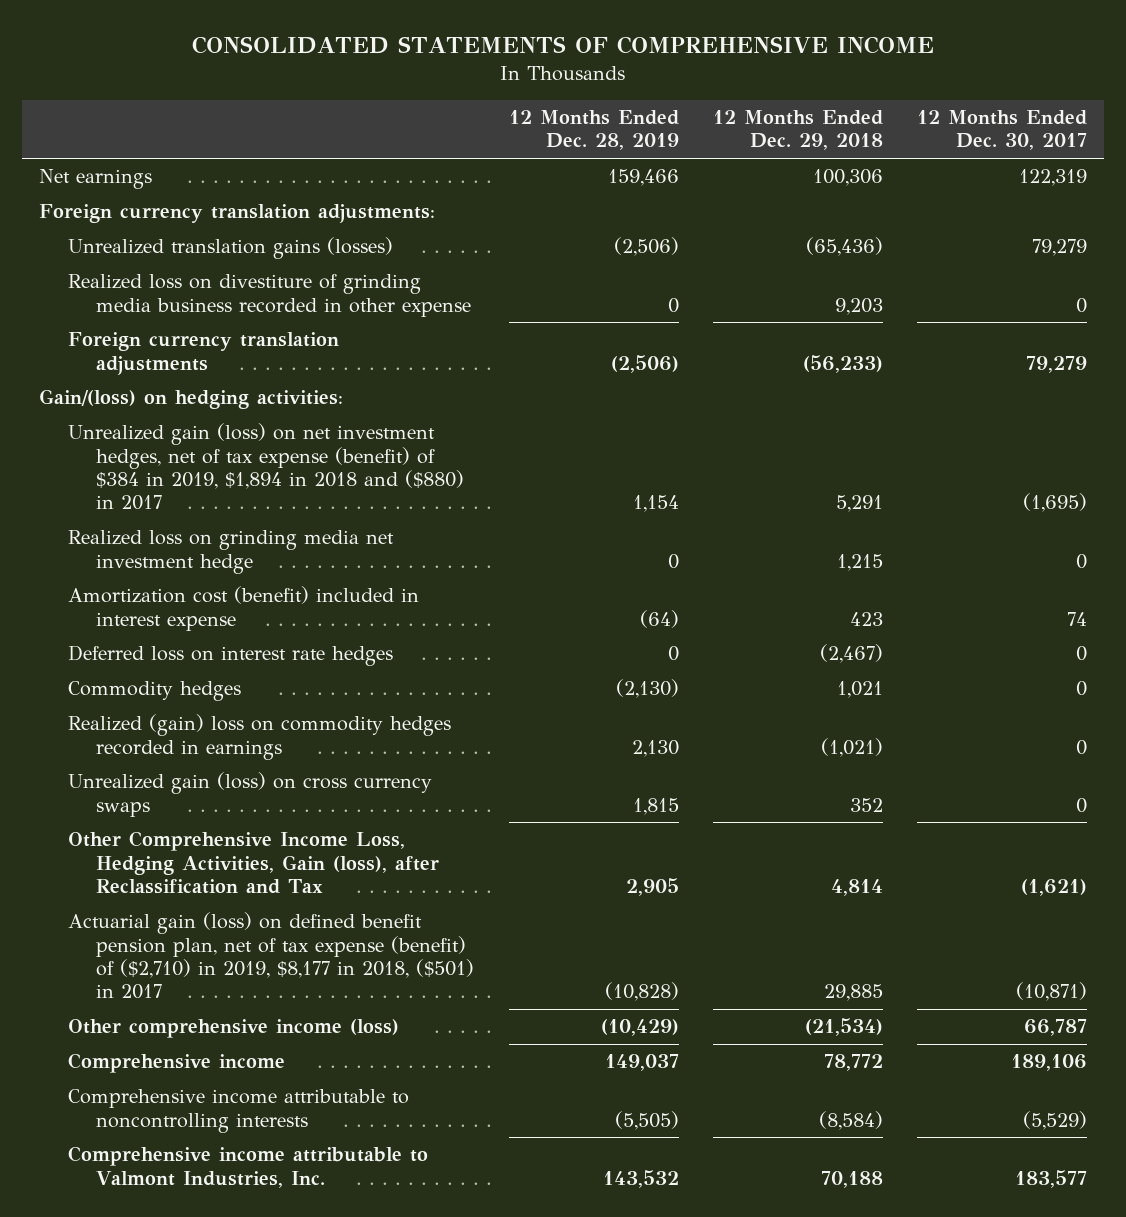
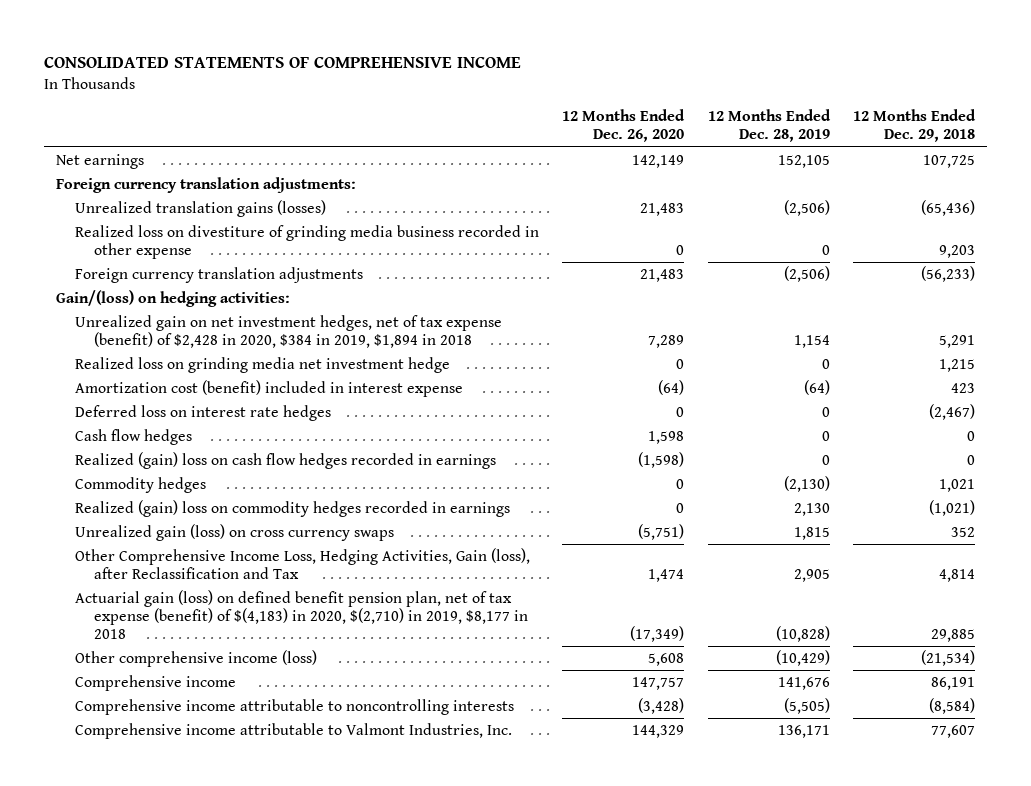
- | 12 Months Ended Dec. 28, 2019 | 12 Months Ended Dec. 29, 2018 | 12 Months Ended Dec. 30, 2017
+ | 12 Months Ended Dec. 26, 2020 | 12 Months Ended Dec. 28, 2019 | 12 Months Ended Dec. 29, 2018
- Net earnings | 159,466 | 100,306 | 122,319
+ Net earnings | 142,149 | 152,105 | 107,725
- Unrealized gain (loss) on net investment hedges, net of tax expense (benefit) of $384 in 2019, $1,894 in 2018 and ($880) in 2017 | 1,154 | 5,291 | (1,695)
+ Unrealized gain on net investment hedges, net of tax expense (benefit) of $2,428 in 2020, $384 in 2019, $1,894 in 2018 | 7,289 | 1,154 | 5,291
+ Cash flow hedges | 1,598 | 0 | 0
+ Realized (gain) loss on cash flow hedges recorded in earnings | (1,598) | 0 | 0
- Actuarial gain (loss) on defined benefit pension plan, net of tax expense (benefit) of ($2,710) in 2019, $8,177 in 2018, ($501) in 2017 | (10,828) | 29,885 | (10,871)
+ Actuarial gain (loss) on defined benefit pension plan, net of tax expense (benefit) of $(4,183) in 2020, $(2,710) in 2019, $8,177 in 2018 | (17,349) | (10,828) | 29,885
- Comprehensive income | 149,037 | 78,772 | 189,106
+ Comprehensive income | 147,757 | 141,676 | 86,191
- Comprehensive income attributable to Valmont Industries, Inc. | 143,532 | 70,188 | 183,577
+ Comprehensive income attributable to Valmont Industries, Inc. | 144,329 | 136,171 | 77,607

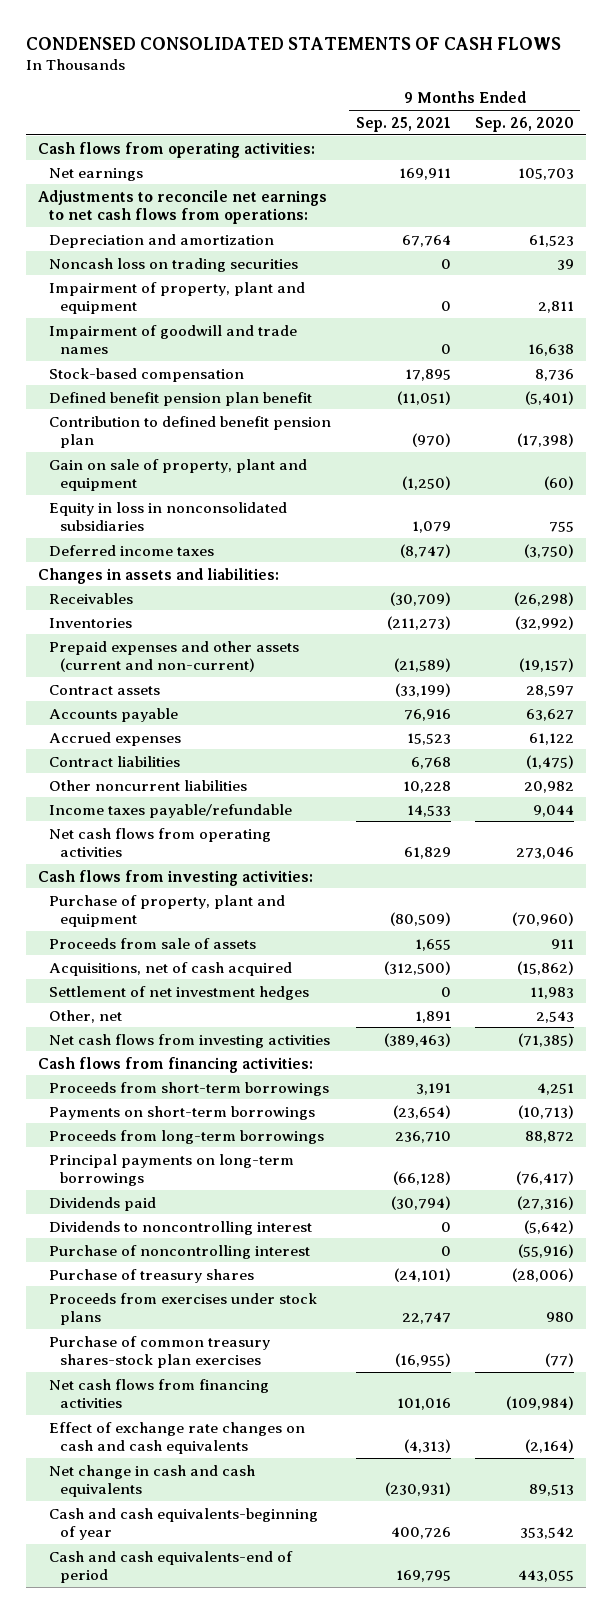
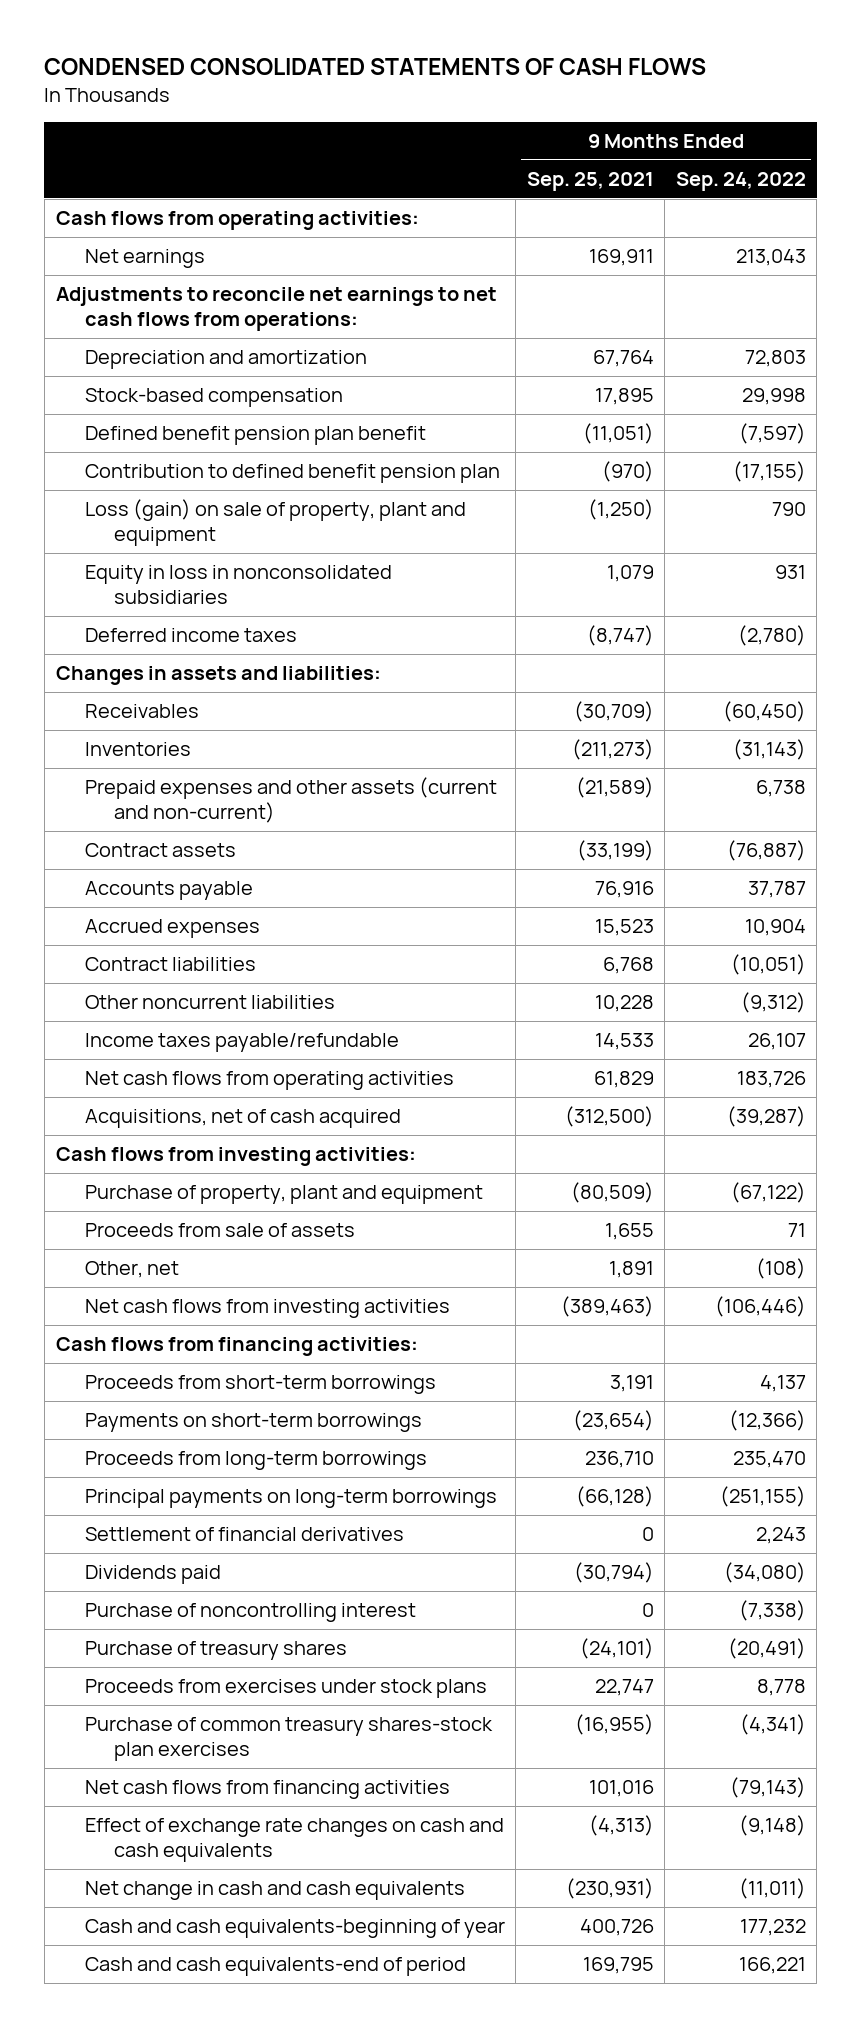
- | 9 Months Ended Sep. 25, 2021 | 9 Months Ended Sep. 26, 2020
+ | 9 Months Ended Sep. 25, 2021 | 9 Months Ended Sep. 24, 2022
- Noncash loss on trading securities | 0 | 39
- Impairment of property, plant and equipment | 0 | 2,811
- Impairment of goodwill and trade names | 0 | 16,638
- Gain on sale of property, plant and equipment | (1,250) | (60)
+ Loss (gain) on sale of property, plant and equipment | (1,250) | 790
moved up: Acquisitions, net of cash acquired | (312,500) | (39,287)
- Settlement of net investment hedges | 0 | 11,983
+ Settlement of financial derivatives | 0 | 2,243
- Dividends to noncontrolling interest | 0 | (5,642)

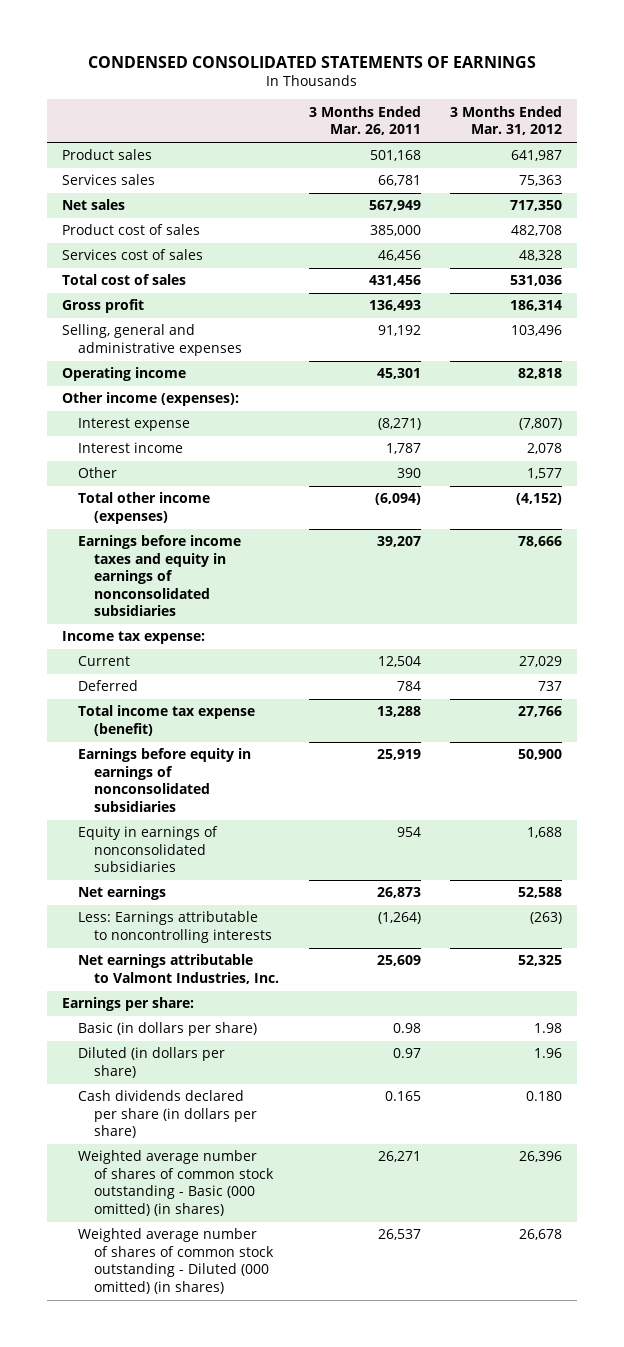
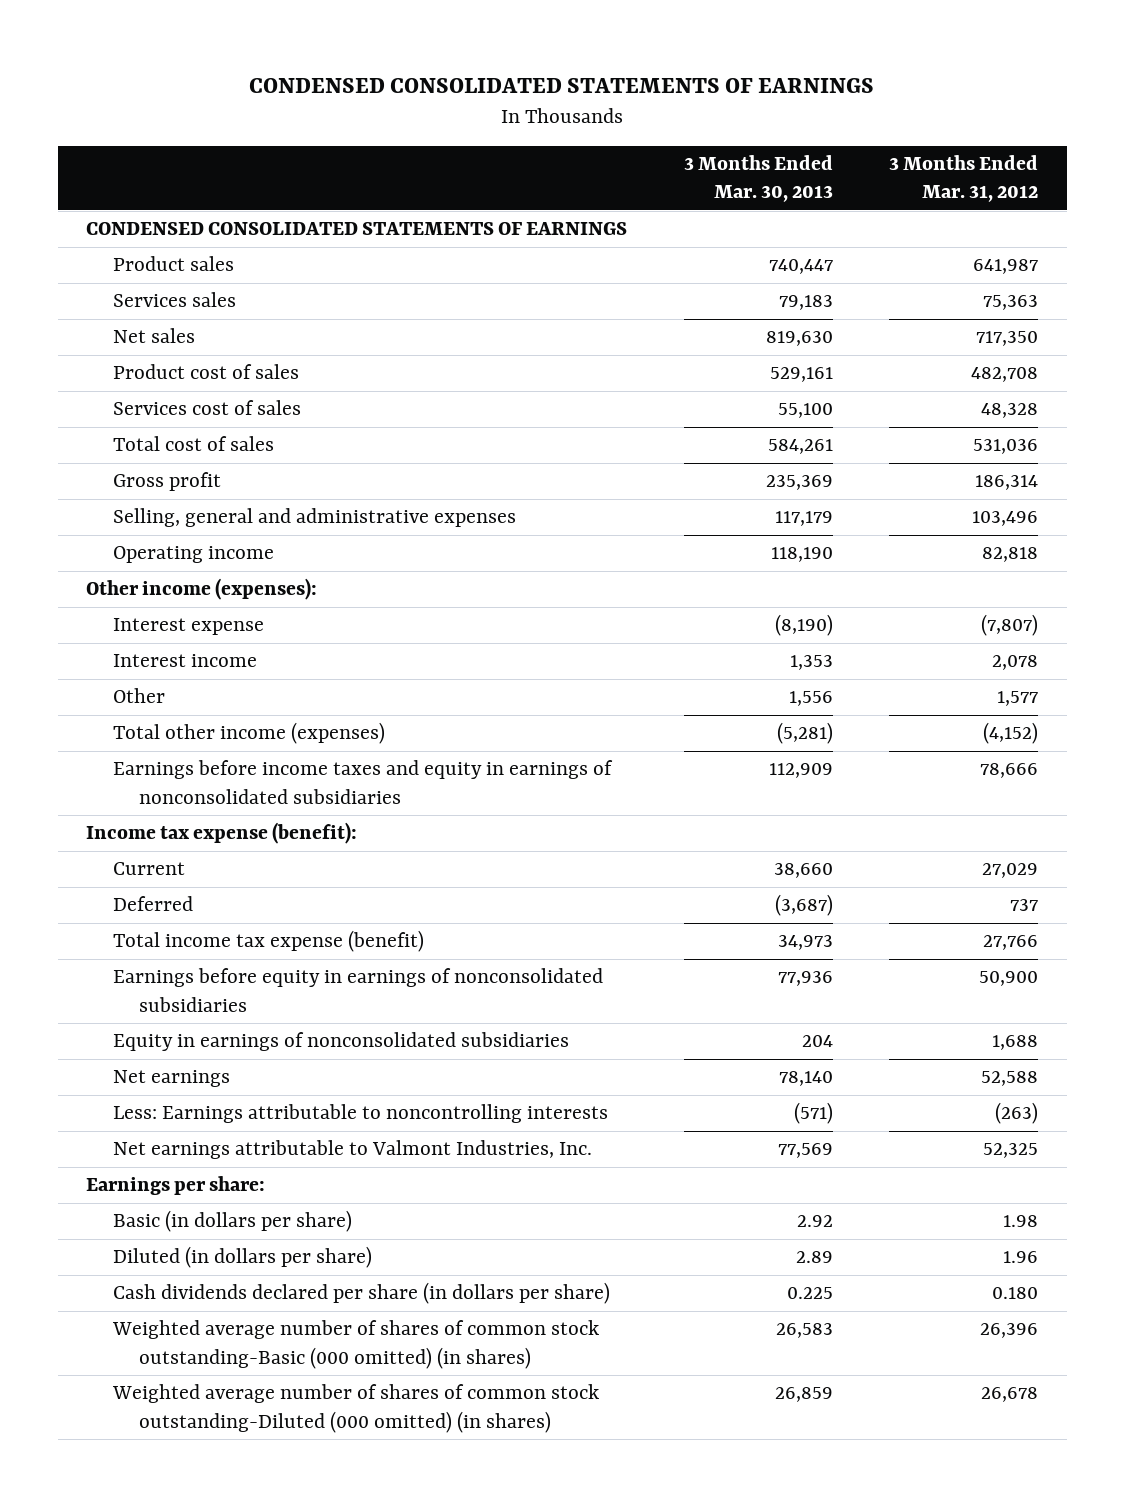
- | 3 Months Ended Mar. 26, 2011 | 3 Months Ended Mar. 31, 2012
+ | 3 Months Ended Mar. 30, 2013 | 3 Months Ended Mar. 31, 2012
+ CONDENSED CONSOLIDATED STATEMENTS OF EARNINGS
- Income tax expense:
+ Income tax expense (benefit):
- Weighted average number of shares of common stock outstanding - Basic (000 omitted) (in shares) | 26,271 | 26,396
- Weighted average number of shares of common stock outstanding - Diluted (000 omitted) (in shares) | 26,537 | 26,678
+ Weighted average number of shares of common stock outstanding-Basic (000 omitted) (in shares) | 26,583 | 26,396
+ Weighted average number of shares of common stock outstanding-Diluted (000 omitted) (in shares) | 26,859 | 26,678

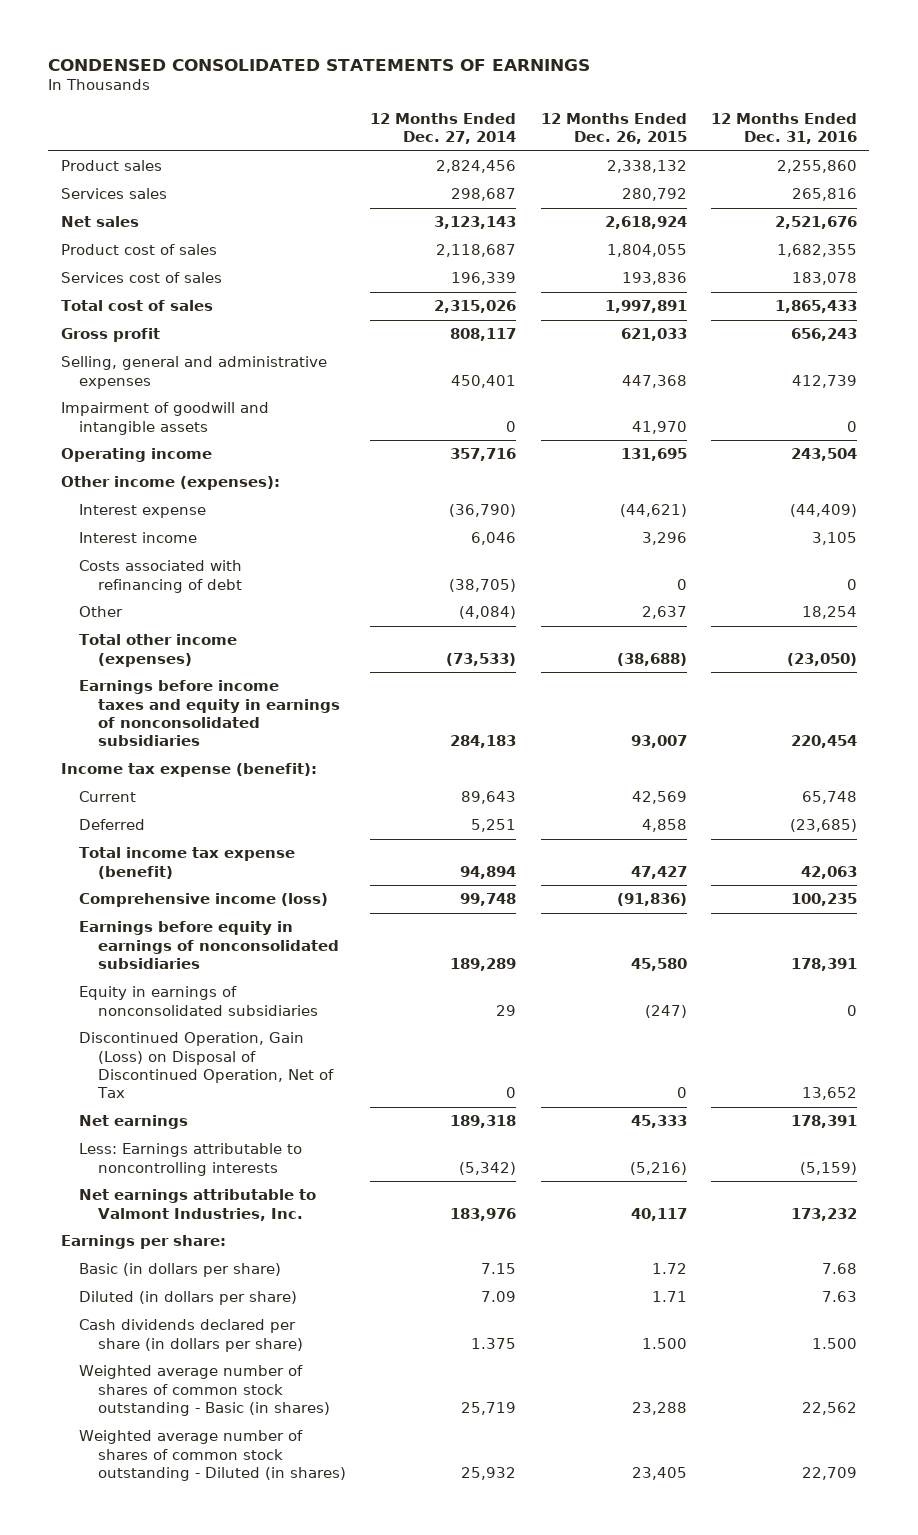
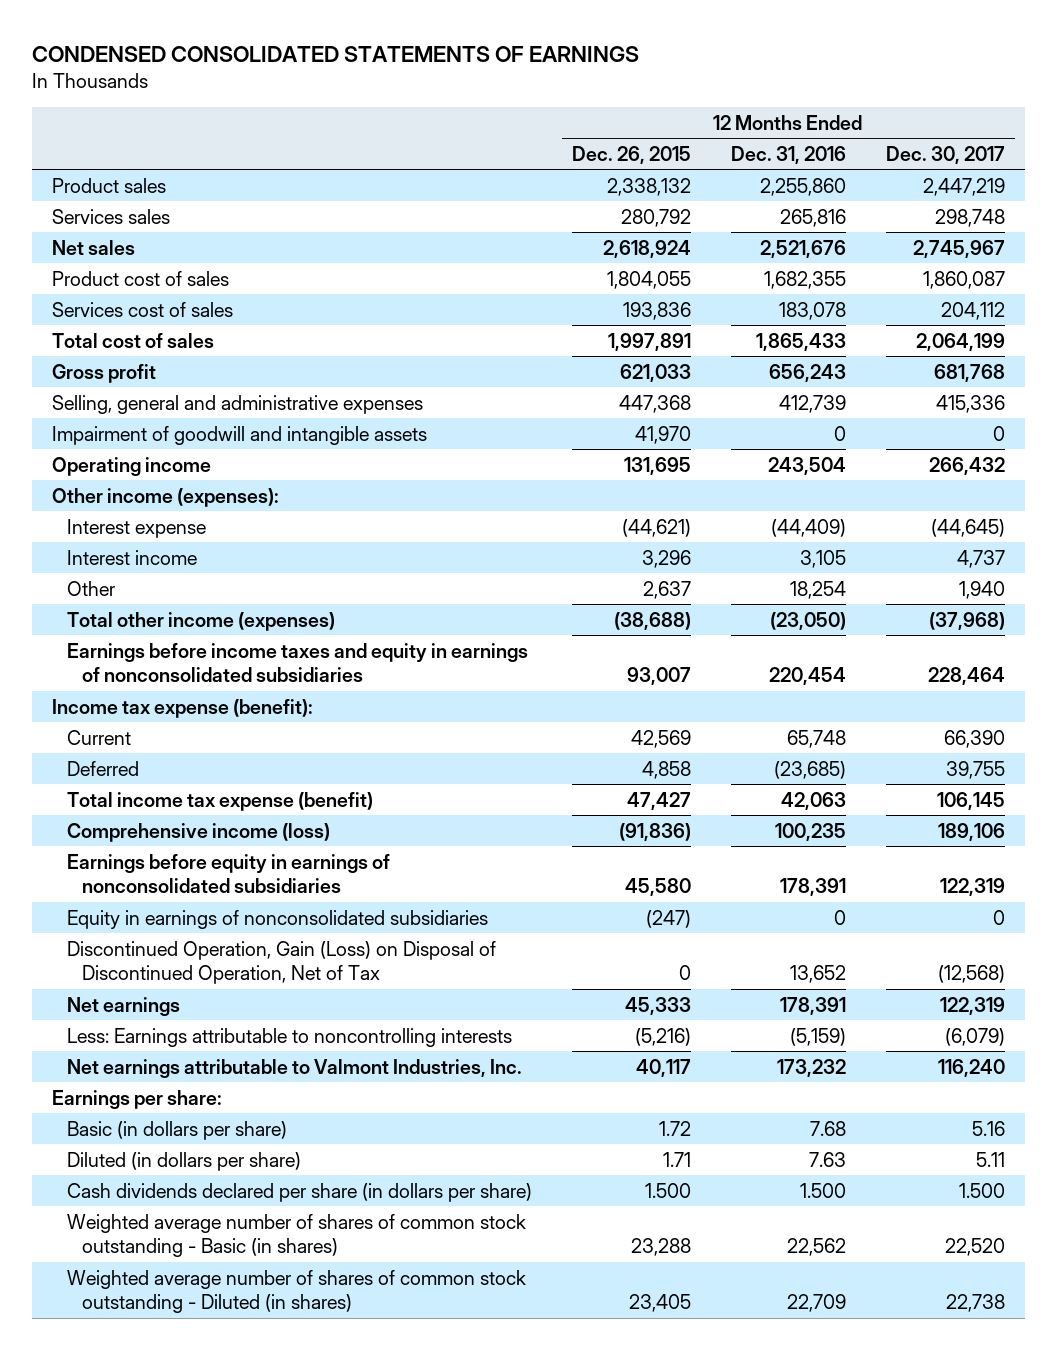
- | 12 Months Ended Dec. 27, 2014 | 12 Months Ended Dec. 26, 2015 | 12 Months Ended Dec. 31, 2016
+ | 12 Months Ended Dec. 26, 2015 | 12 Months Ended Dec. 31, 2016 | 12 Months Ended Dec. 30, 2017
- Costs associated with refinancing of debt | (38,705) | 0 | 0

